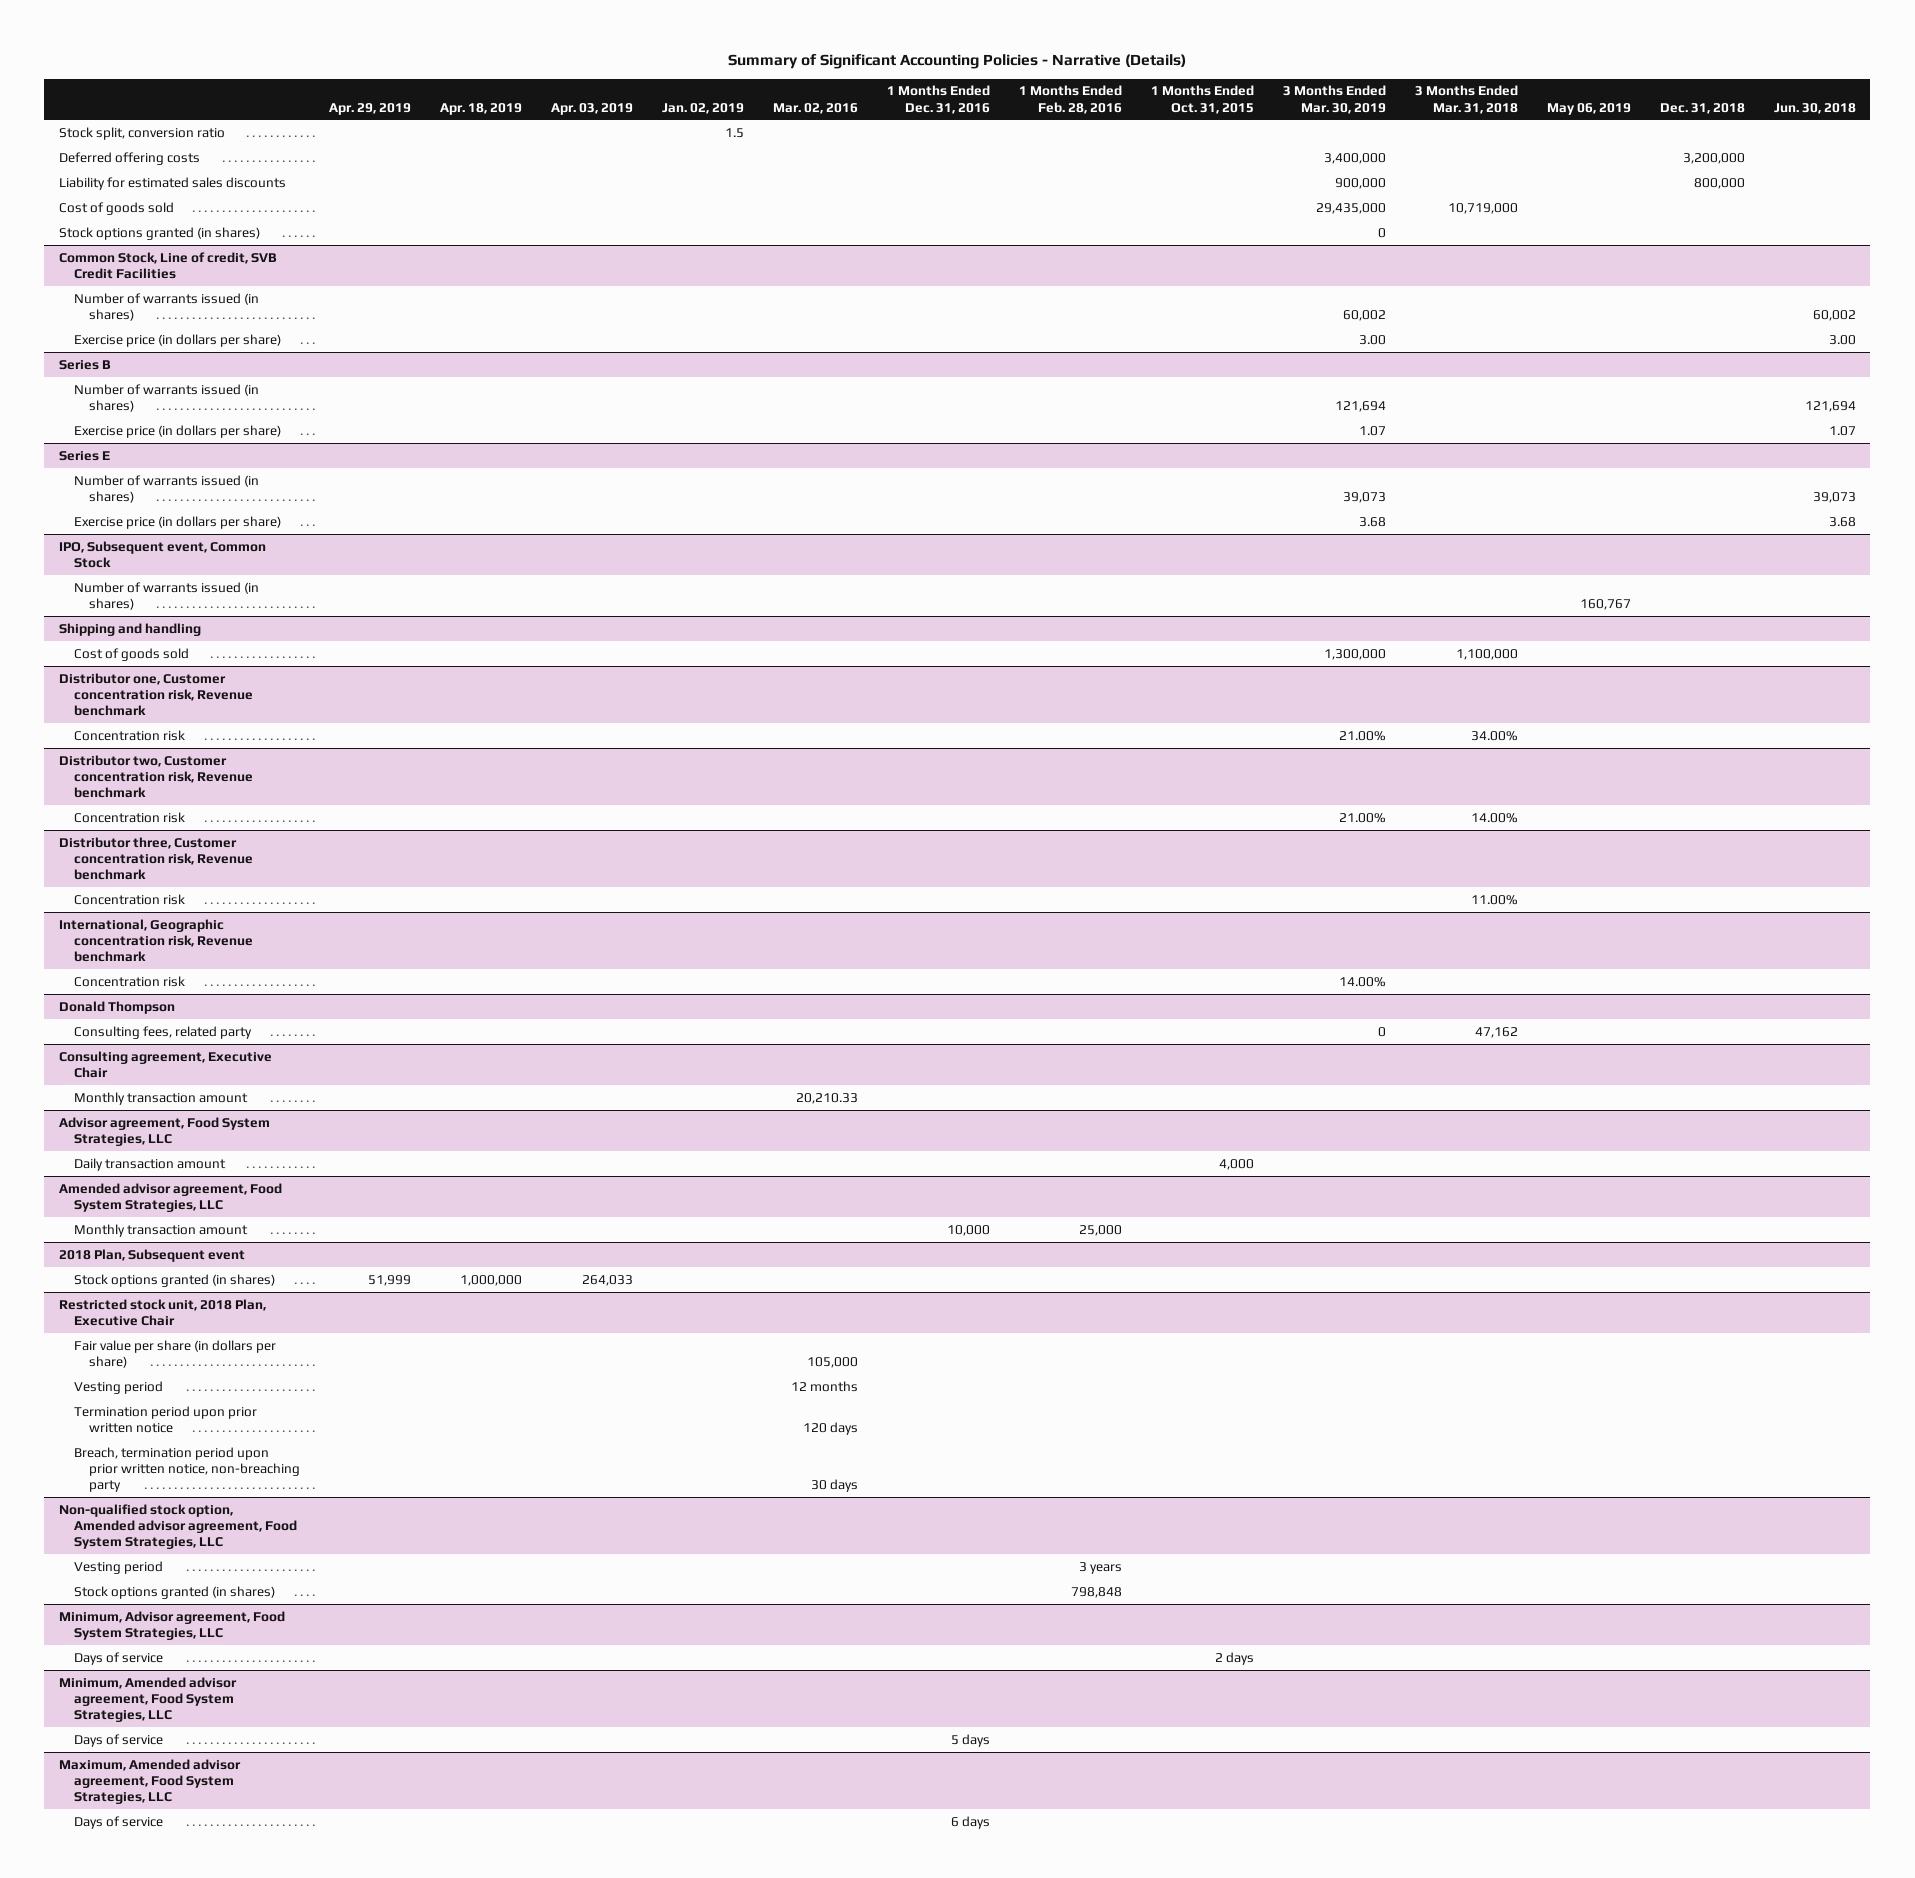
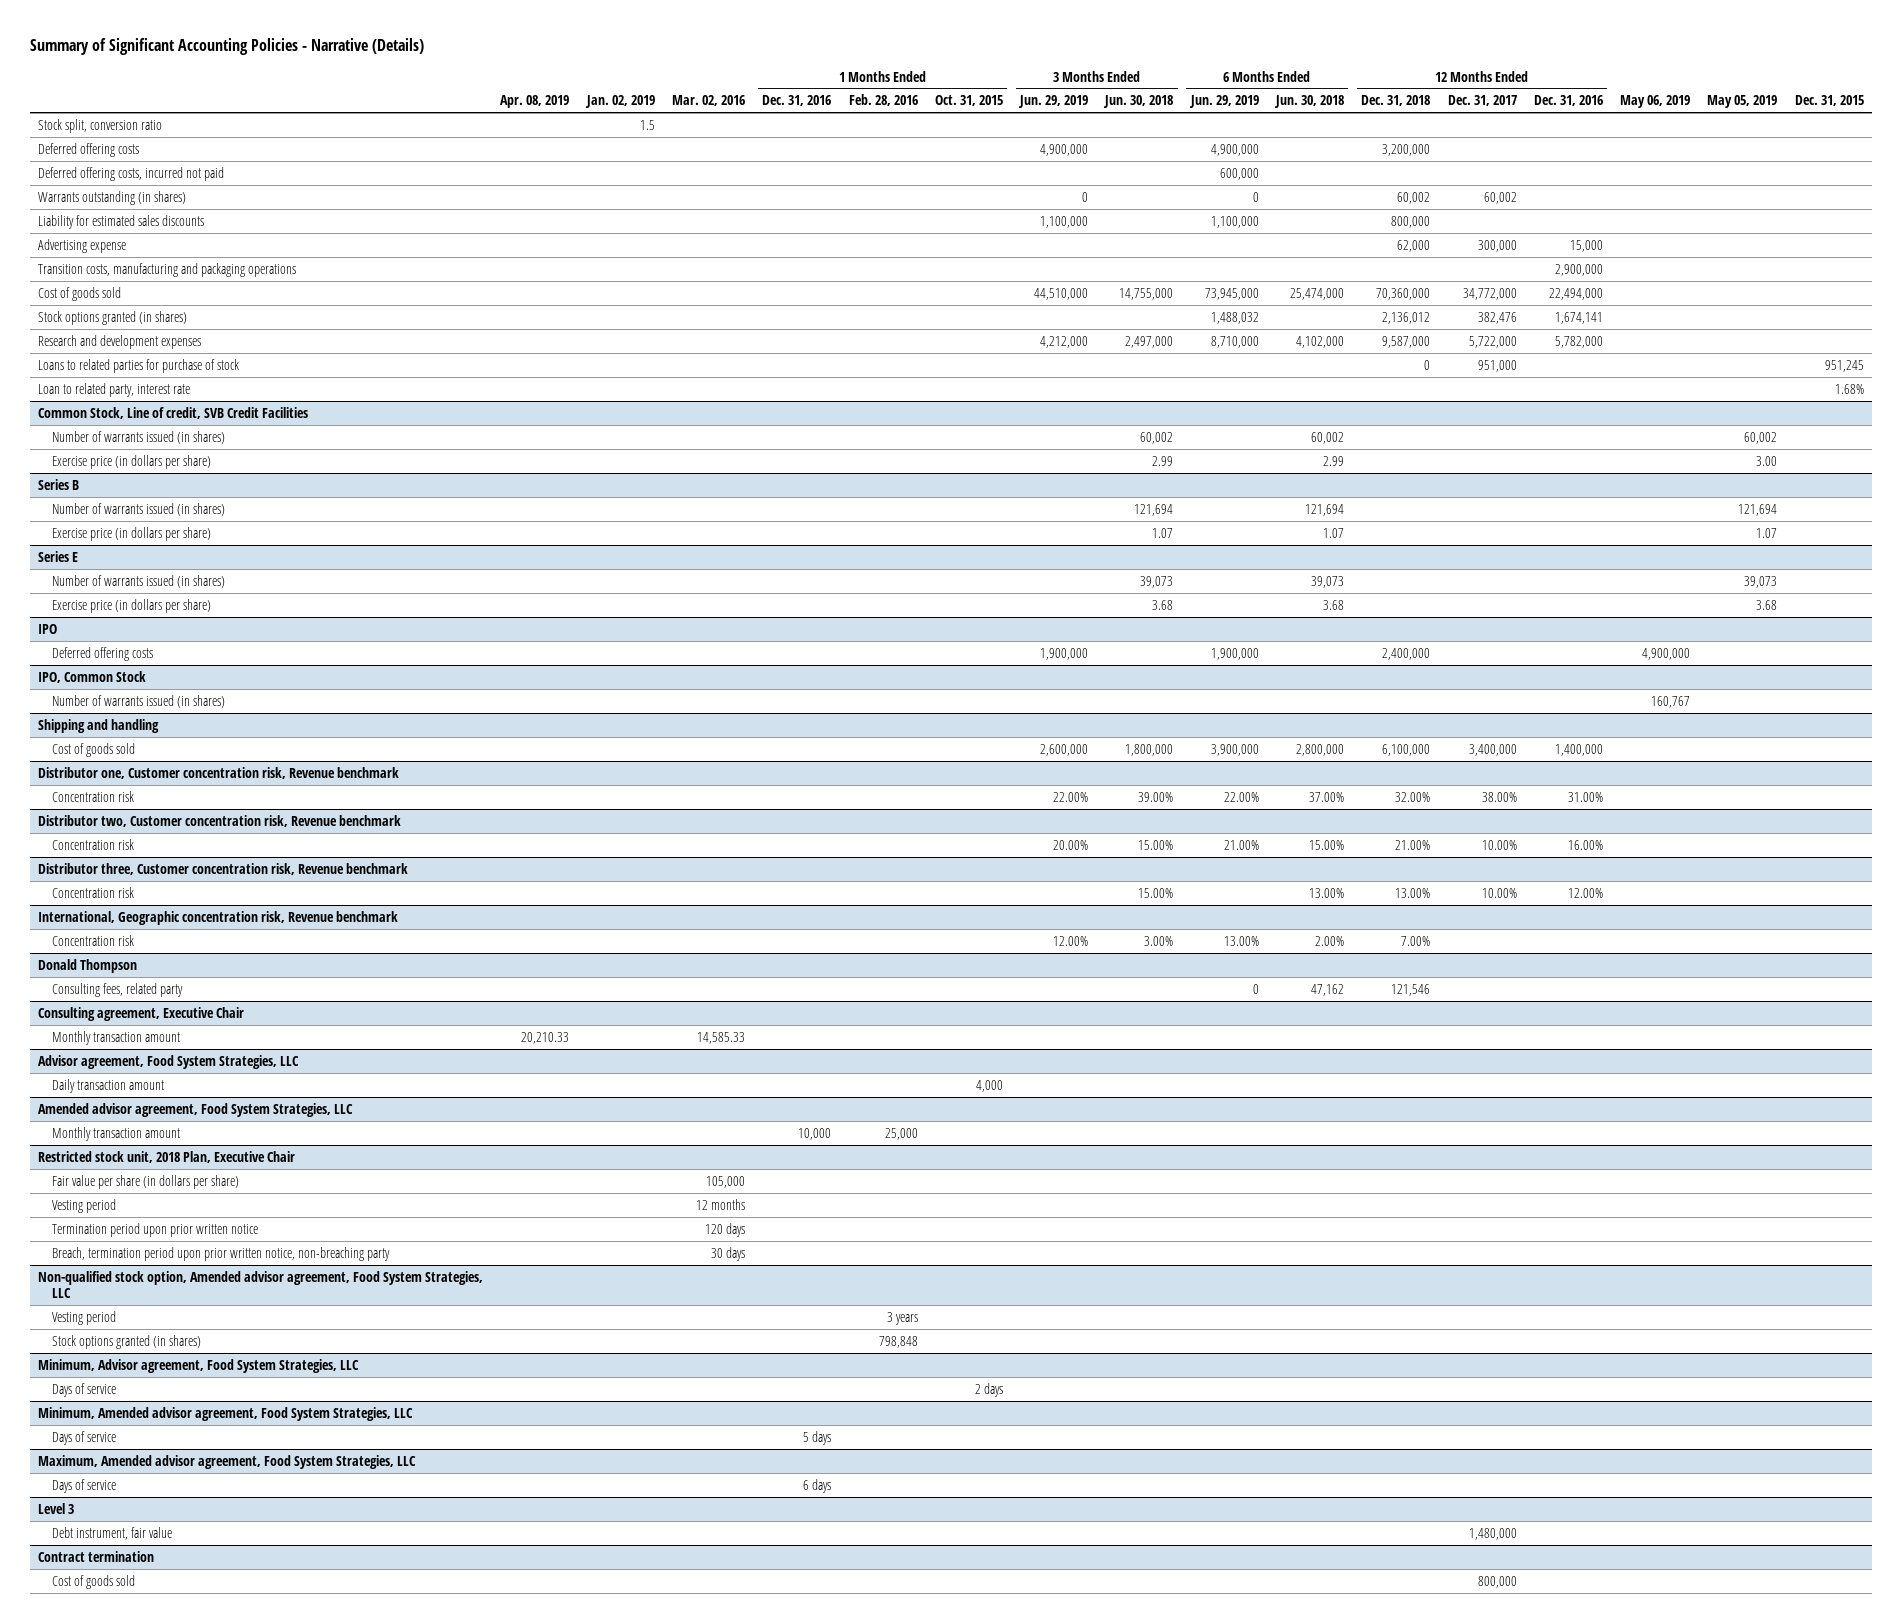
- | Apr. 29, 2019 | Apr. 18, 2019 | Apr. 03, 2019 | Jan. 02, 2019 | Mar. 02, 2016 | 1 Months Ended Dec. 31, 2016 | 1 Months Ended Feb. 28, 2016 | 1 Months Ended Oct. 31, 2015 | 3 Months Ended Mar. 30, 2019 | 3 Months Ended Mar. 31, 2018 | May 06, 2019 | Dec. 31, 2018 | Jun. 30, 2018
+ | Apr. 08, 2019 | Jan. 02, 2019 | Mar. 02, 2016 | 1 Months Ended Dec. 31, 2016 | 1 Months Ended Feb. 28, 2016 | 1 Months Ended Oct. 31, 2015 | 3 Months Ended Jun. 29, 2019 | 3 Months Ended Jun. 30, 2018 | 6 Months Ended Jun. 29, 2019 | 6 Months Ended Jun. 30, 2018 | 12 Months Ended Dec. 31, 2018 | 12 Months Ended Dec. 31, 2017 | 12 Months Ended Dec. 31, 2016 | May 06, 2019 | May 05, 2019 | Dec. 31, 2015
+ Deferred offering costs, incurred not paid | | | | | | | | | 600,000 | | | | | | |
+ Warrants outstanding (in shares) | | | | | | | 0 | | 0 | | 60,002 | 60,002 | | | |
+ Advertising expense | | | | | | | | | | | 62,000 | 300,000 | 15,000 | | |
+ Transition costs, manufacturing and packaging operations | | | | | | | | | | | | | 2,900,000 | | |
+ Research and development expenses | | | | | | | 4,212,000 | 2,497,000 | 8,710,000 | 4,102,000 | 9,587,000 | 5,722,000 | 5,782,000 | | |
+ Loans to related parties for purchase of stock | | | | | | | | | | | 0 | 951,000 | | | | 951,245
+ Loan to related party, interest rate | | | | | | | | | | | | | | | | 1.68%
- IPO, Subsequent event, Common Stock
+ IPO
+ Deferred offering costs | | | | | | | 1,900,000 | | 1,900,000 | | 2,400,000 | | | 4,900,000 | |
+ IPO, Common Stock
@ Consulting agreement, Executive Chair
- Monthly transaction amount | | | | | 20,210.33 | | | | | | | |
+ Monthly transaction amount | 20,210.33 | | 14,585.33 | | | | | | | | | | | | |
- 2018 Plan, Subsequent event
- Stock options granted (in shares) | 51,999 | 1,000,000 | 264,033 | | | | | | | | | |
+ Level 3
+ Debt instrument, fair value | | | | | | | | | | | | 1,480,000 | | | |
+ Contract termination
+ Cost of goods sold | | | | | | | | | | | | 800,000 | | | |

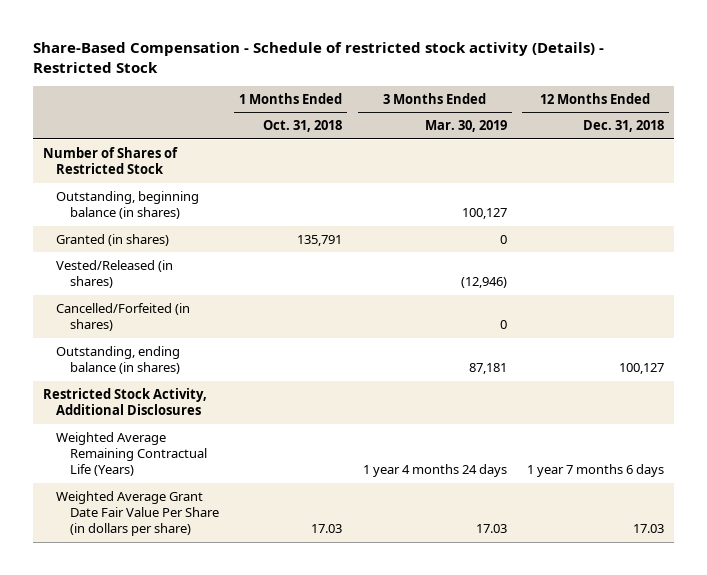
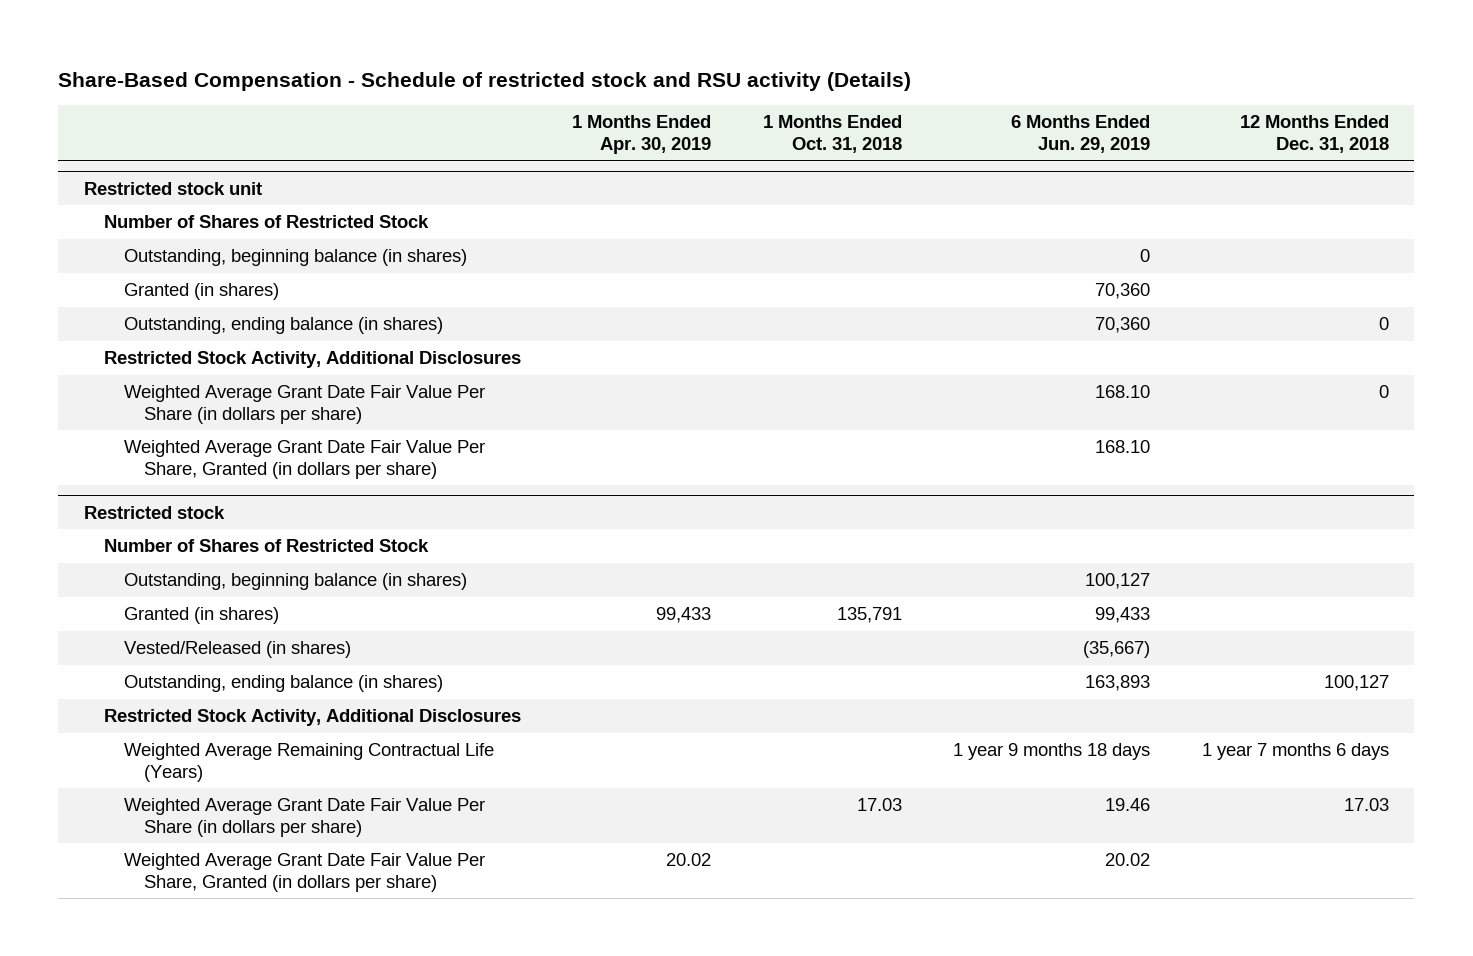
- Share-Based Compensation - Schedule of restricted stock activity (Details) - Restricted Stock
+ Share-Based Compensation - Schedule of restricted stock and RSU activity (Details)
- | 1 Months Ended Oct. 31, 2018 | 3 Months Ended Mar. 30, 2019 | 12 Months Ended Dec. 31, 2018
+ | 1 Months Ended Apr. 30, 2019 | 1 Months Ended Oct. 31, 2018 | 6 Months Ended Jun. 29, 2019 | 12 Months Ended Dec. 31, 2018
+ Restricted stock unit
+ Number of Shares of Restricted Stock
+ Outstanding, beginning balance (in shares) | | | 0 |
+ Granted (in shares) | | | 70,360 |
+ Outstanding, ending balance (in shares) | | | 70,360 | 0
+ Restricted Stock Activity, Additional Disclosures
+ Weighted Average Grant Date Fair Value Per Share (in dollars per share) | | | 168.10 | 0
+ Weighted Average Grant Date Fair Value Per Share, Granted (in dollars per share) | | | 168.10 |
+ Restricted stock
- Cancelled/Forfeited (in shares) | | 0 |
+ Weighted Average Grant Date Fair Value Per Share, Granted (in dollars per share) | 20.02 | | 20.02 |

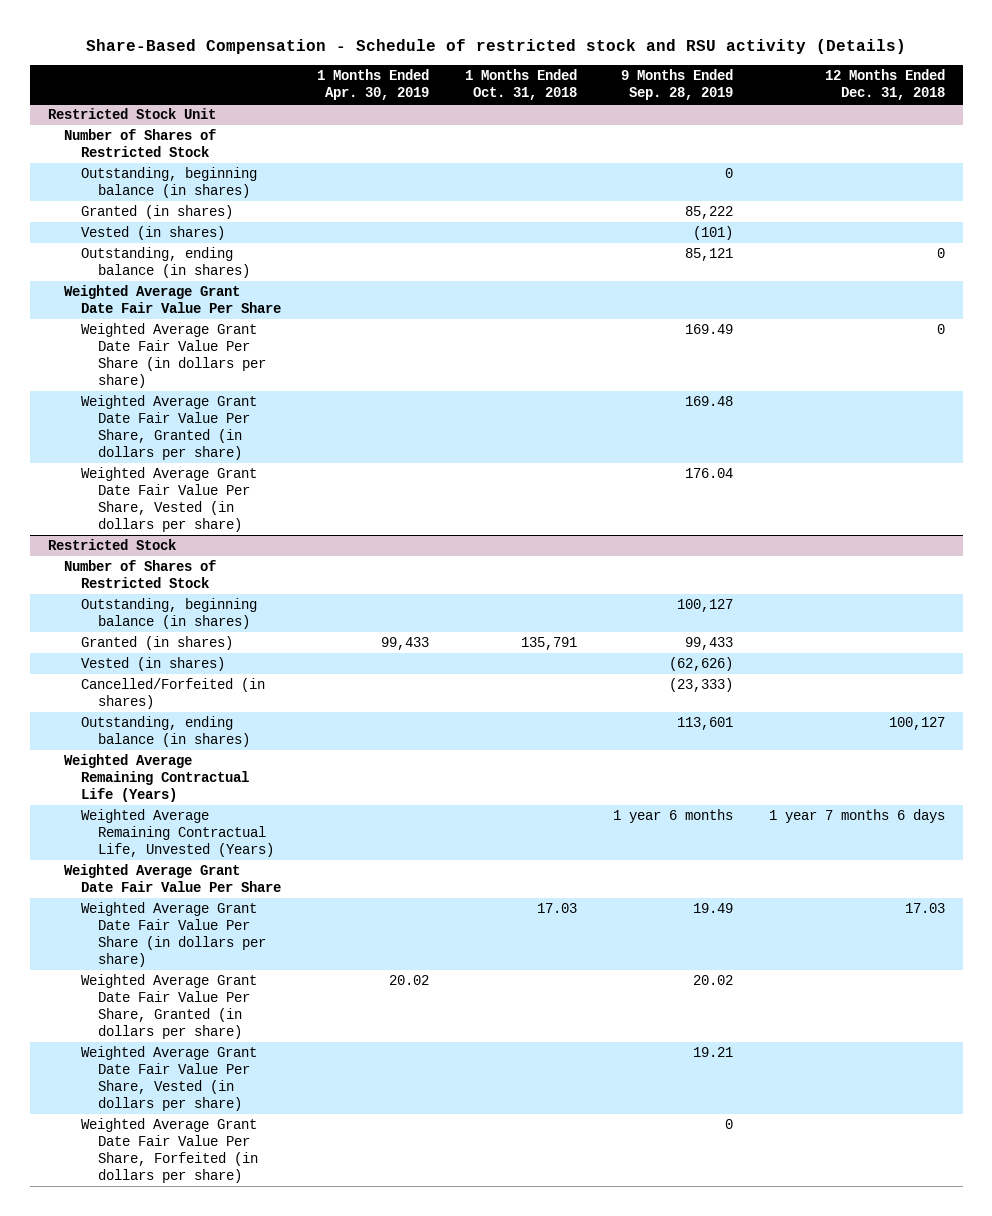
- | 1 Months Ended Apr. 30, 2019 | 1 Months Ended Oct. 31, 2018 | 6 Months Ended Jun. 29, 2019 | 12 Months Ended Dec. 31, 2018
+ | 1 Months Ended Apr. 30, 2019 | 1 Months Ended Oct. 31, 2018 | 9 Months Ended Sep. 28, 2019 | 12 Months Ended Dec. 31, 2018
- Restricted stock unit
+ Restricted Stock Unit
+ Vested (in shares) | | | (101) |
- Restricted Stock Activity, Additional Disclosures
+ Weighted Average Grant Date Fair Value Per Share
- Restricted stock
+ Weighted Average Grant Date Fair Value Per Share, Vested (in dollars per share) | | | 176.04 |
+ Restricted Stock
- Vested/Released (in shares) | | | (35,667) |
+ Vested (in shares) | | | (62,626) |
+ Cancelled/Forfeited (in shares) | | | (23,333) |
- Restricted Stock Activity, Additional Disclosures
- Weighted Average Remaining Contractual Life (Years) | | | 1 year 9 months 18 days | 1 year 7 months 6 days
+ Weighted Average Remaining Contractual Life (Years)
+ Weighted Average Remaining Contractual Life, Unvested (Years) | | | 1 year 6 months | 1 year 7 months 6 days
+ Weighted Average Grant Date Fair Value Per Share
+ Weighted Average Grant Date Fair Value Per Share, Vested (in dollars per share) | | | 19.21 |
+ Weighted Average Grant Date Fair Value Per Share, Forfeited (in dollars per share) | | | 0 |

